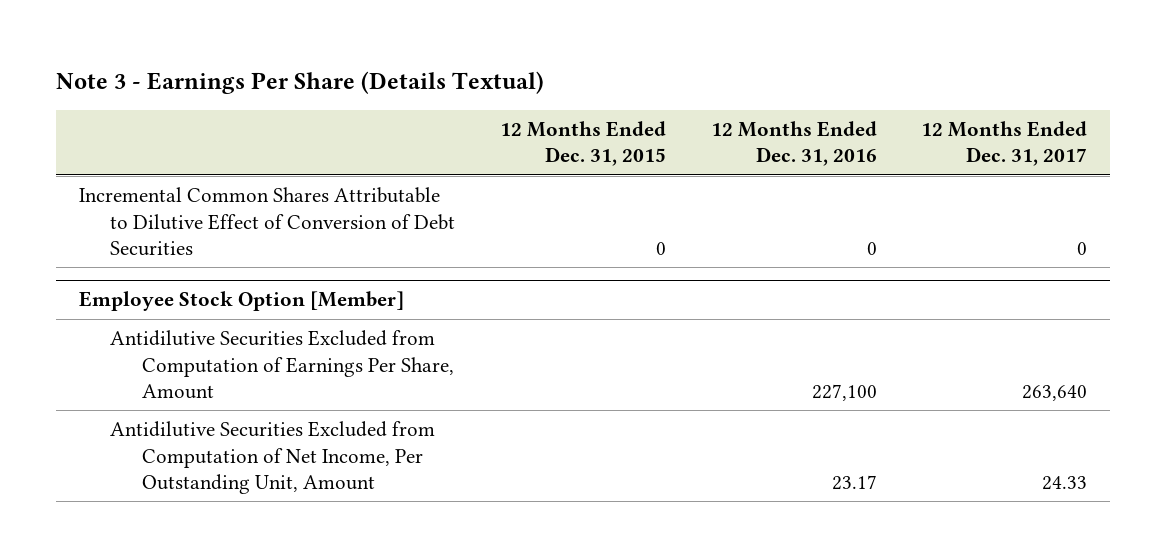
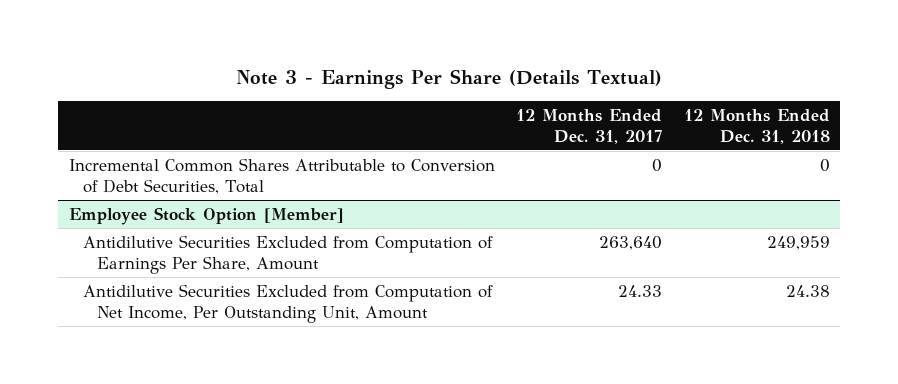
- | 12 Months Ended Dec. 31, 2015 | 12 Months Ended Dec. 31, 2016 | 12 Months Ended Dec. 31, 2017
+ | 12 Months Ended Dec. 31, 2017 | 12 Months Ended Dec. 31, 2018
- Incremental Common Shares Attributable to Dilutive Effect of Conversion of Debt Securities | 0 | 0 | 0
+ Incremental Common Shares Attributable to Conversion of Debt Securities, Total | 0 | 0

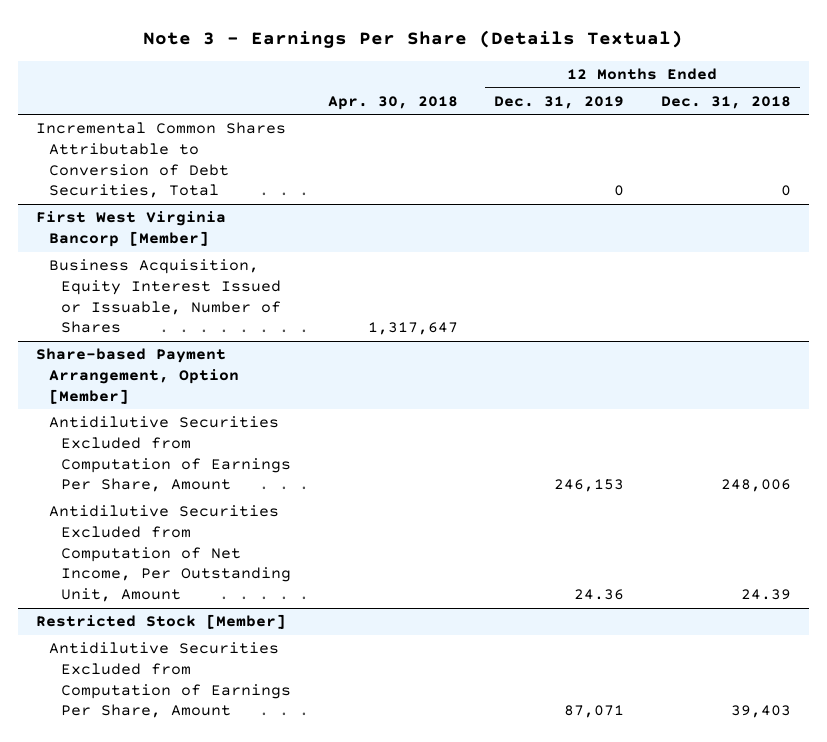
- | 12 Months Ended Dec. 31, 2017 | 12 Months Ended Dec. 31, 2018
+ | Apr. 30, 2018 | 12 Months Ended Dec. 31, 2019 | 12 Months Ended Dec. 31, 2018
- Employee Stock Option [Member]
- Antidilutive Securities Excluded from Computation of Earnings Per Share, Amount | 263,640 | 249,959
- Antidilutive Securities Excluded from Computation of Net Income, Per Outstanding Unit, Amount | 24.33 | 24.38
+ First West Virginia Bancorp [Member]
+ Business Acquisition, Equity Interest Issued or Issuable, Number of Shares | 1,317,647 | |
+ Share-based Payment Arrangement, Option [Member]
+ Antidilutive Securities Excluded from Computation of Earnings Per Share, Amount | | 246,153 | 248,006
+ Antidilutive Securities Excluded from Computation of Net Income, Per Outstanding Unit, Amount | | 24.36 | 24.39
+ Restricted Stock [Member]
+ Antidilutive Securities Excluded from Computation of Earnings Per Share, Amount | | 87,071 | 39,403

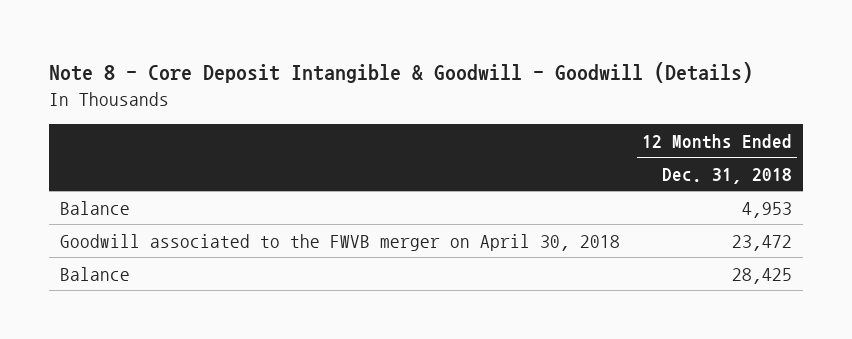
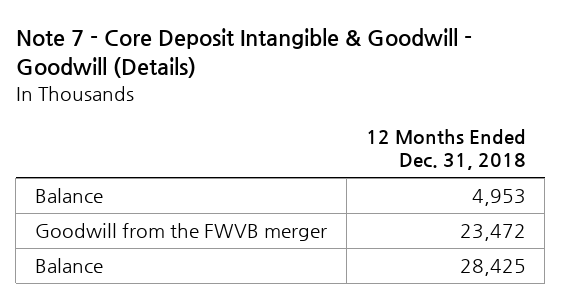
- Note 8 - Core Deposit Intangible & Goodwill - Goodwill (Details)
+ Note 7 - Core Deposit Intangible & Goodwill - Goodwill (Details)
- Goodwill associated to the FWVB merger on April 30, 2018 | 23,472
+ Goodwill from the FWVB merger | 23,472

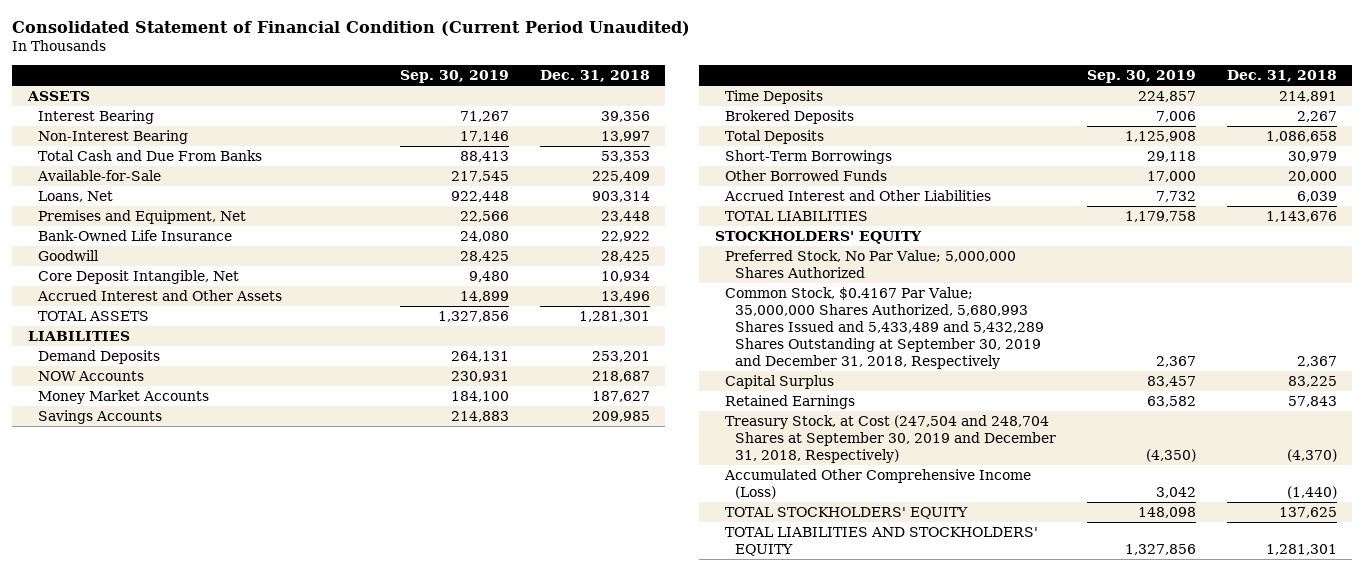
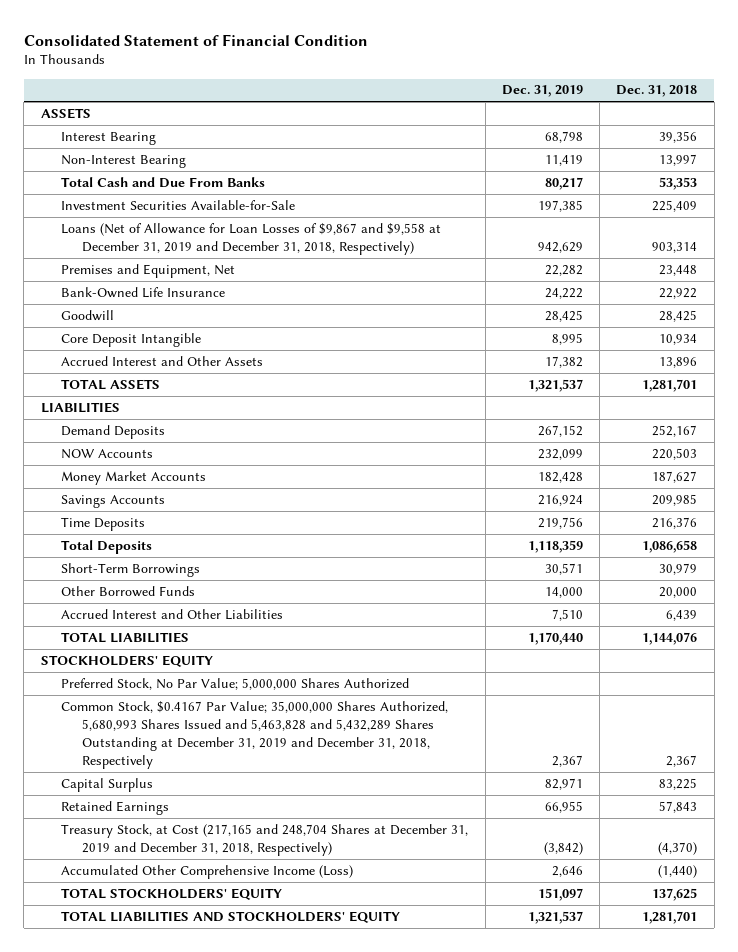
- Consolidated Statement of Financial Condition (Current Period Unaudited)
+ Consolidated Statement of Financial Condition
- | Sep. 30, 2019 | Dec. 31, 2018
+ | Dec. 31, 2019 | Dec. 31, 2018
- Available-for-Sale | 217,545 | 225,409
- Loans, Net | 922,448 | 903,314
+ Investment Securities Available-for-Sale | 197,385 | 225,409
+ Loans (Net of Allowance for Loan Losses of $9,867 and $9,558 at December 31, 2019 and December 31, 2018, Respectively) | 942,629 | 903,314
- Core Deposit Intangible, Net | 9,480 | 10,934
- Accrued Interest and Other Assets | 14,899 | 13,496
- TOTAL ASSETS | 1,327,856 | 1,281,301
+ Core Deposit Intangible | 8,995 | 10,934
+ Accrued Interest and Other Assets | 17,382 | 13,896
+ TOTAL ASSETS | 1,321,537 | 1,281,701
- Demand Deposits | 264,131 | 253,201
- NOW Accounts | 230,931 | 218,687
+ Demand Deposits | 267,152 | 252,167
+ NOW Accounts | 232,099 | 220,503
- Time Deposits | 224,857 | 214,891
- Brokered Deposits | 7,006 | 2,267
+ Time Deposits | 219,756 | 216,376
- Accrued Interest and Other Liabilities | 7,732 | 6,039
- TOTAL LIABILITIES | 1,179,758 | 1,143,676
+ Accrued Interest and Other Liabilities | 7,510 | 6,439
+ TOTAL LIABILITIES | 1,170,440 | 1,144,076
- Common Stock, $0.4167 Par Value; 35,000,000 Shares Authorized, 5,680,993 Shares Issued and 5,433,489 and 5,432,289 Shares Outstanding at September 30, 2019 and December 31, 2018, Respectively | 2,367 | 2,367
+ Common Stock, $0.4167 Par Value; 35,000,000 Shares Authorized, 5,680,993 Shares Issued and 5,463,828 and 5,432,289 Shares Outstanding at December 31, 2019 and December 31, 2018, Respectively | 2,367 | 2,367
- Treasury Stock, at Cost (247,504 and 248,704 Shares at September 30, 2019 and December 31, 2018, Respectively) | (4,350) | (4,370)
+ Treasury Stock, at Cost (217,165 and 248,704 Shares at December 31, 2019 and December 31, 2018, Respectively) | (3,842) | (4,370)
- TOTAL LIABILITIES AND STOCKHOLDERS' EQUITY | 1,327,856 | 1,281,301
+ TOTAL LIABILITIES AND STOCKHOLDERS' EQUITY | 1,321,537 | 1,281,701

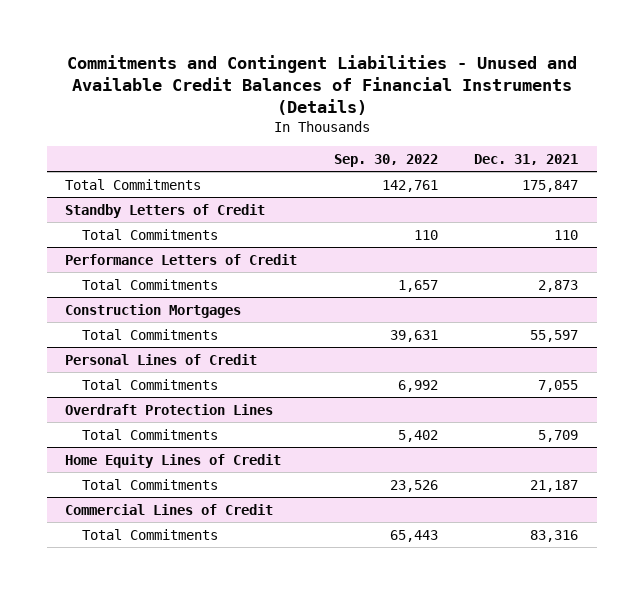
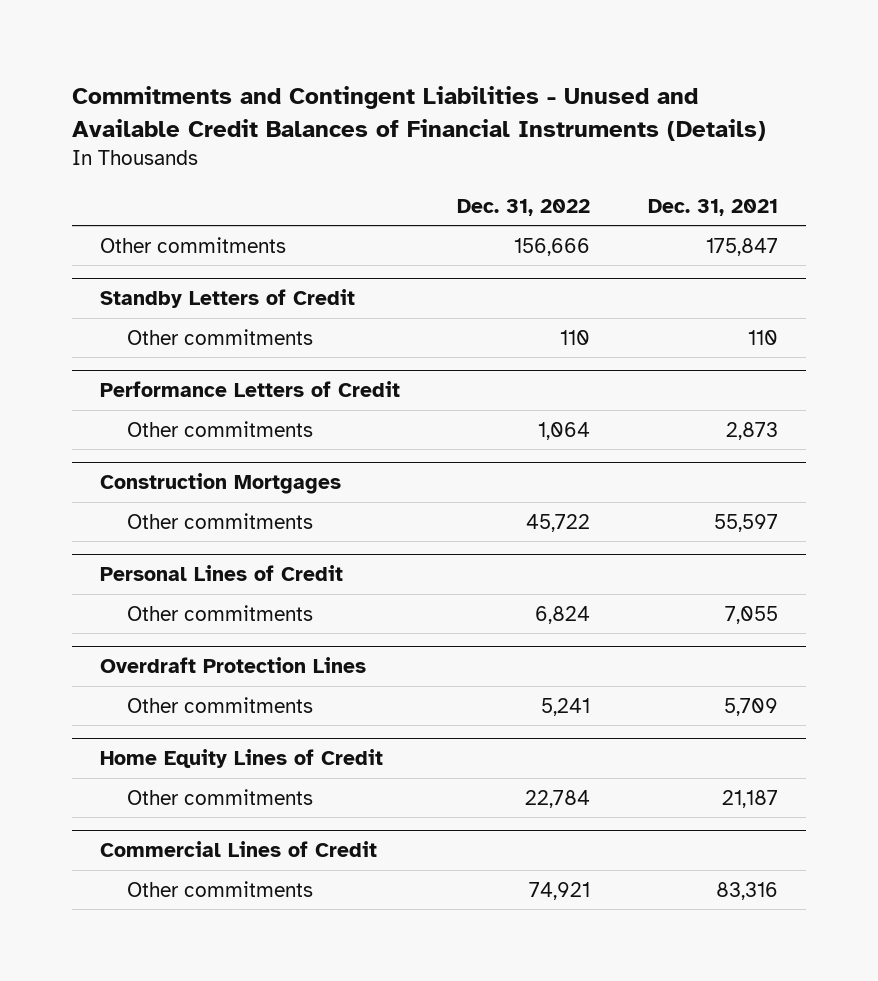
- | Sep. 30, 2022 | Dec. 31, 2021
+ | Dec. 31, 2022 | Dec. 31, 2021
- Total Commitments | 142,761 | 175,847
+ Other commitments | 156,666 | 175,847
@ Standby Letters of Credit
- Total Commitments | 110 | 110
+ Other commitments | 110 | 110
@ Performance Letters of Credit
- Total Commitments | 1,657 | 2,873
+ Other commitments | 1,064 | 2,873
@ Construction Mortgages
- Total Commitments | 39,631 | 55,597
+ Other commitments | 45,722 | 55,597
@ Personal Lines of Credit
- Total Commitments | 6,992 | 7,055
+ Other commitments | 6,824 | 7,055
@ Overdraft Protection Lines
- Total Commitments | 5,402 | 5,709
+ Other commitments | 5,241 | 5,709
@ Home Equity Lines of Credit
- Total Commitments | 23,526 | 21,187
+ Other commitments | 22,784 | 21,187
@ Commercial Lines of Credit
- Total Commitments | 65,443 | 83,316
+ Other commitments | 74,921 | 83,316

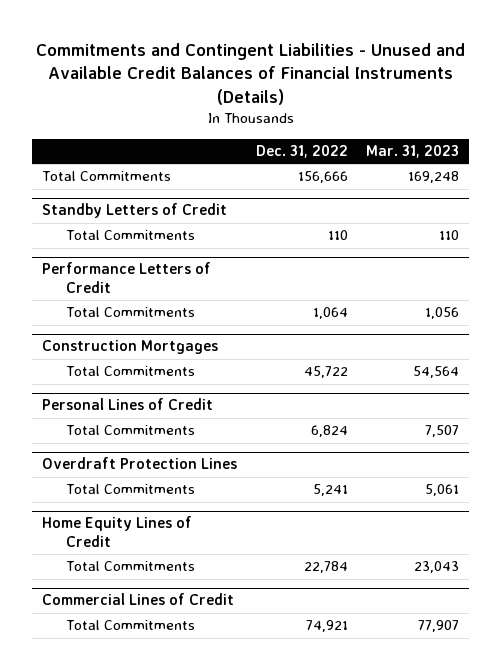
- | Dec. 31, 2022 | Dec. 31, 2021
+ | Dec. 31, 2022 | Mar. 31, 2023
- Other commitments | 156,666 | 175,847
+ Total Commitments | 156,666 | 169,248
@ Standby Letters of Credit
- Other commitments | 110 | 110
+ Total Commitments | 110 | 110
@ Performance Letters of Credit
- Other commitments | 1,064 | 2,873
+ Total Commitments | 1,064 | 1,056
@ Construction Mortgages
- Other commitments | 45,722 | 55,597
+ Total Commitments | 45,722 | 54,564
@ Personal Lines of Credit
- Other commitments | 6,824 | 7,055
+ Total Commitments | 6,824 | 7,507
@ Overdraft Protection Lines
- Other commitments | 5,241 | 5,709
+ Total Commitments | 5,241 | 5,061
@ Home Equity Lines of Credit
- Other commitments | 22,784 | 21,187
+ Total Commitments | 22,784 | 23,043
@ Commercial Lines of Credit
- Other commitments | 74,921 | 83,316
+ Total Commitments | 74,921 | 77,907

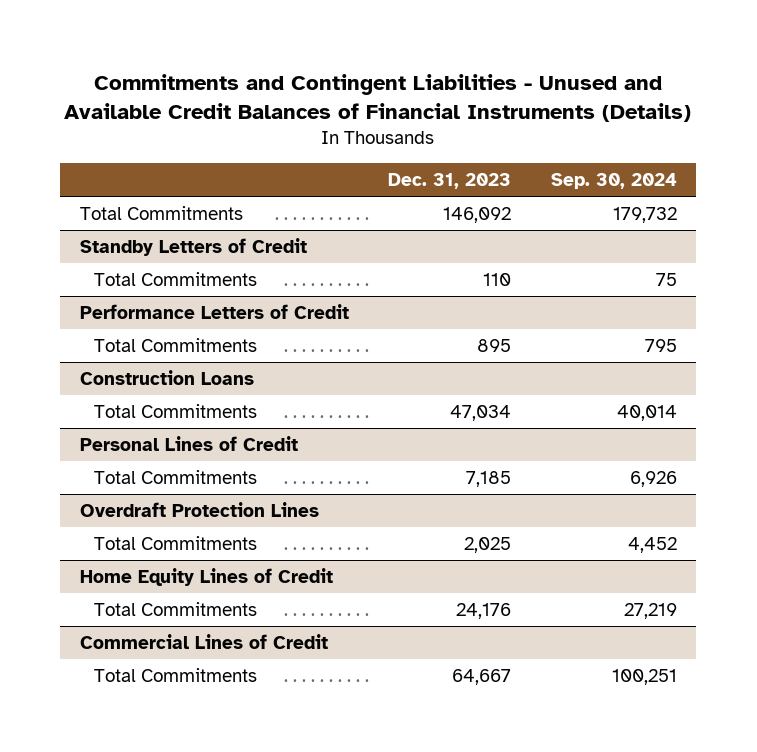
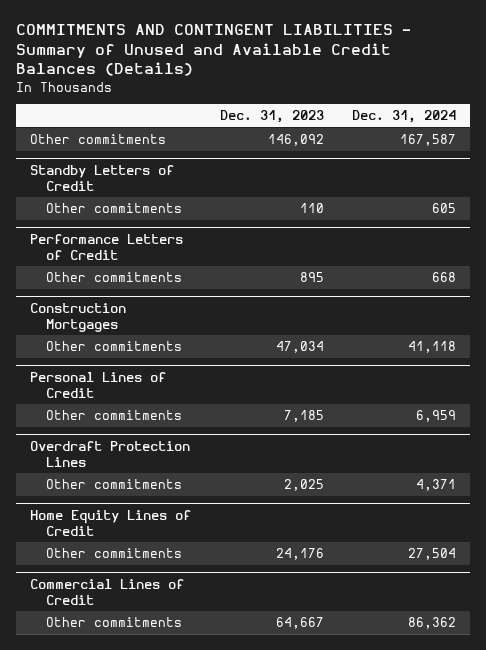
- Commitments and Contingent Liabilities - Unused and Available Credit Balances of Financial Instruments (Details)
+ COMMITMENTS AND CONTINGENT LIABILITIES - Summary of Unused and Available Credit Balances (Details)
- | Dec. 31, 2023 | Sep. 30, 2024
+ | Dec. 31, 2023 | Dec. 31, 2024
- Total Commitments | 146,092 | 179,732
+ Other commitments | 146,092 | 167,587
@ Standby Letters of Credit
- Total Commitments | 110 | 75
+ Other commitments | 110 | 605
@ Performance Letters of Credit
- Total Commitments | 895 | 795
- Construction Loans
- Total Commitments | 47,034 | 40,014
@ Performance Letters of Credit
+ Other commitments | 895 | 668
+ Construction Mortgages
+ Other commitments | 47,034 | 41,118
@ Personal Lines of Credit
- Total Commitments | 7,185 | 6,926
+ Other commitments | 7,185 | 6,959
@ Overdraft Protection Lines
- Total Commitments | 2,025 | 4,452
+ Other commitments | 2,025 | 4,371
@ Home Equity Lines of Credit
- Total Commitments | 24,176 | 27,219
+ Other commitments | 24,176 | 27,504
@ Commercial Lines of Credit
- Total Commitments | 64,667 | 100,251
+ Other commitments | 64,667 | 86,362

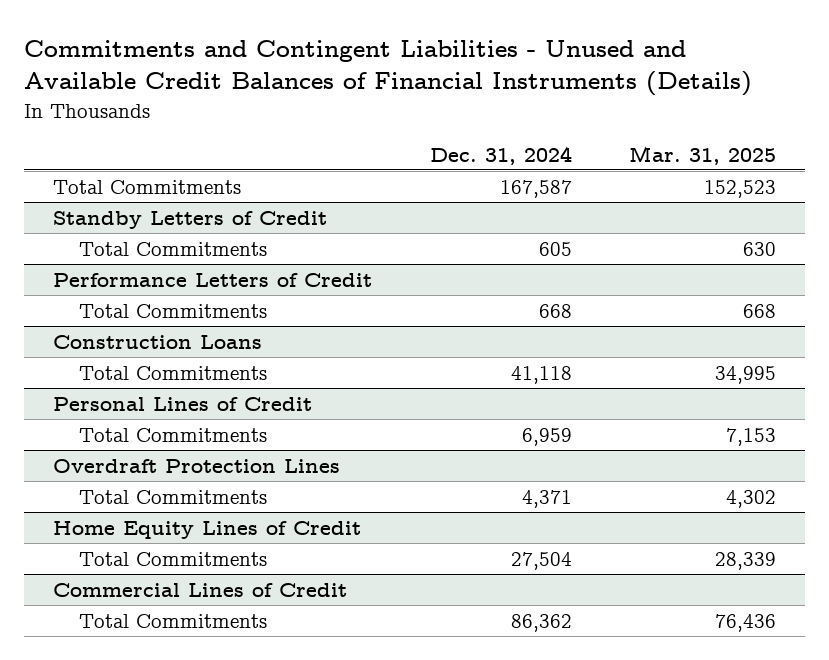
- COMMITMENTS AND CONTINGENT LIABILITIES - Summary of Unused and Available Credit Balances (Details)
+ Commitments and Contingent Liabilities - Unused and Available Credit Balances of Financial Instruments (Details)
- | Dec. 31, 2023 | Dec. 31, 2024
+ | Dec. 31, 2024 | Mar. 31, 2025
- Other commitments | 146,092 | 167,587
+ Total Commitments | 167,587 | 152,523
@ Standby Letters of Credit
- Other commitments | 110 | 605
+ Total Commitments | 605 | 630
@ Performance Letters of Credit
- Other commitments | 895 | 668
- Construction Mortgages
- Other commitments | 47,034 | 41,118
@ Performance Letters of Credit
+ Total Commitments | 668 | 668
+ Construction Loans
+ Total Commitments | 41,118 | 34,995
@ Personal Lines of Credit
- Other commitments | 7,185 | 6,959
+ Total Commitments | 6,959 | 7,153
@ Overdraft Protection Lines
- Other commitments | 2,025 | 4,371
+ Total Commitments | 4,371 | 4,302
@ Home Equity Lines of Credit
- Other commitments | 24,176 | 27,504
+ Total Commitments | 27,504 | 28,339
@ Commercial Lines of Credit
- Other commitments | 64,667 | 86,362
+ Total Commitments | 86,362 | 76,436

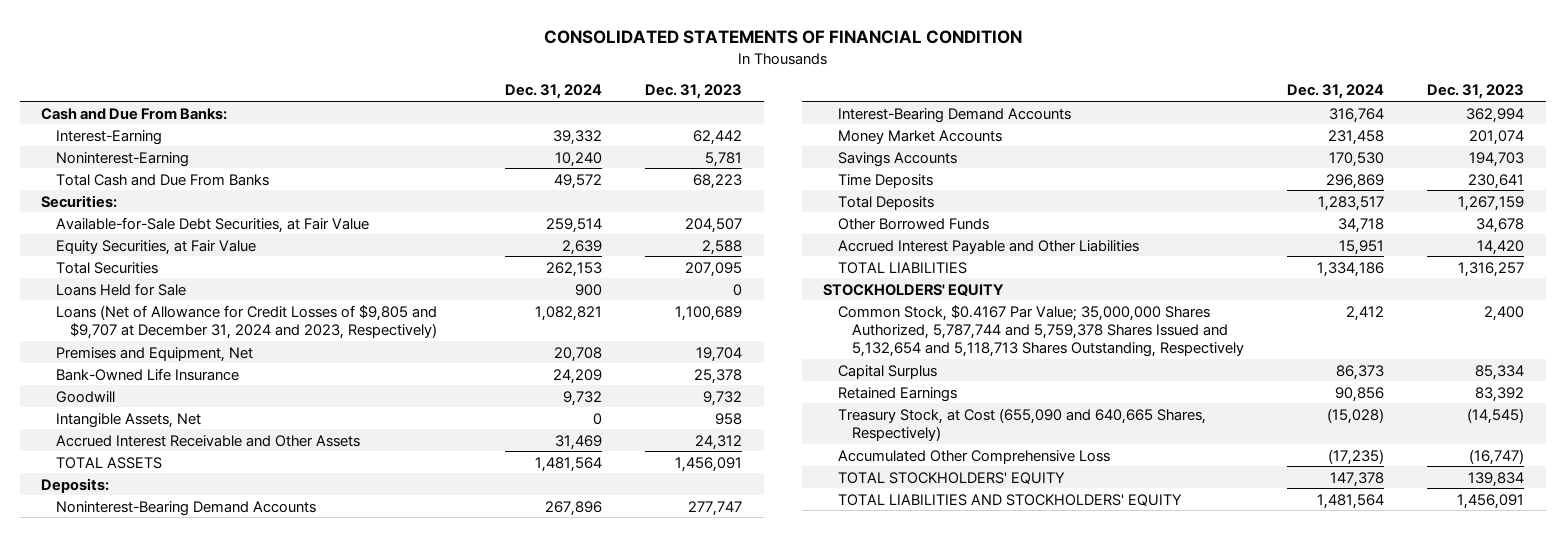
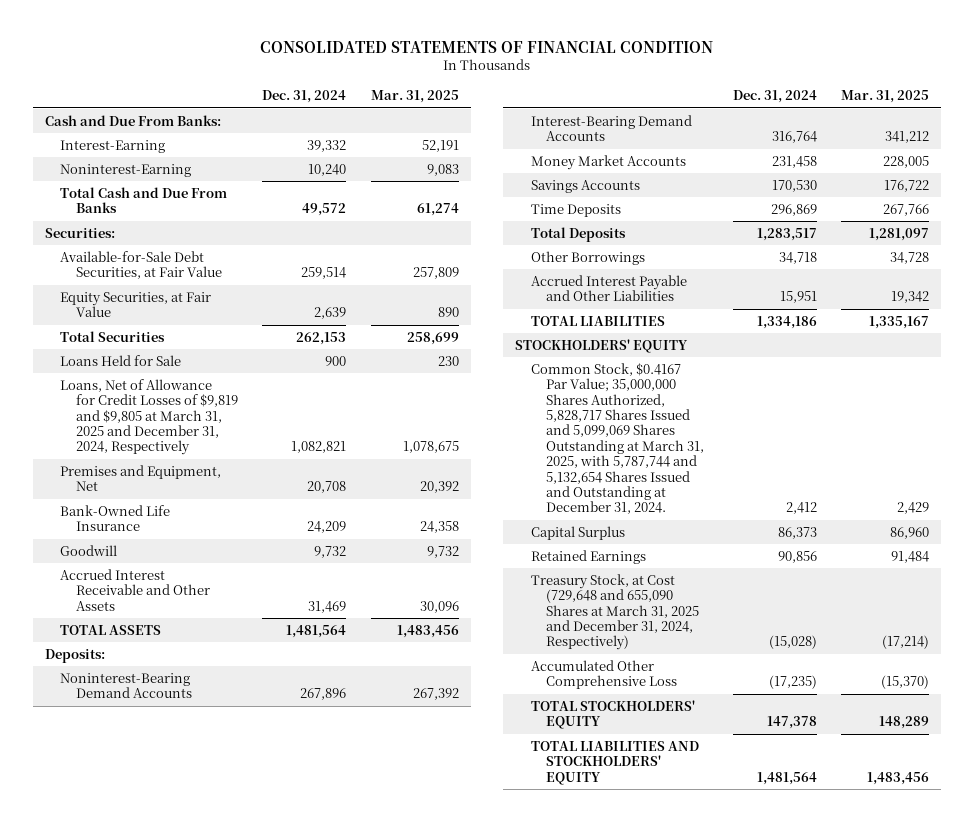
- | Dec. 31, 2024 | Dec. 31, 2023
+ | Dec. 31, 2024 | Mar. 31, 2025
- Loans (Net of Allowance for Credit Losses of $9,805 and $9,707 at December 31, 2024 and 2023, Respectively) | 1,082,821 | 1,100,689
+ Loans, Net of Allowance for Credit Losses of $9,819 and $9,805 at March 31, 2025 and December 31, 2024, Respectively | 1,082,821 | 1,078,675
- Intangible Assets, Net | 0 | 958
- Other Borrowed Funds | 34,718 | 34,678
+ Other Borrowings | 34,718 | 34,728
- Common Stock, $0.4167 Par Value; 35,000,000 Shares Authorized, 5,787,744 and 5,759,378 Shares Issued and 5,132,654 and 5,118,713 Shares Outstanding, Respectively | 2,412 | 2,400
+ Common Stock, $0.4167 Par Value; 35,000,000 Shares Authorized, 5,828,717 Shares Issued and 5,099,069 Shares Outstanding at March 31, 2025, with 5,787,744 and 5,132,654 Shares Issued and Outstanding at December 31, 2024. | 2,412 | 2,429
- Treasury Stock, at Cost (655,090 and 640,665 Shares, Respectively) | (15,028) | (14,545)
+ Treasury Stock, at Cost (729,648 and 655,090 Shares at March 31, 2025 and December 31, 2024, Respectively) | (15,028) | (17,214)

